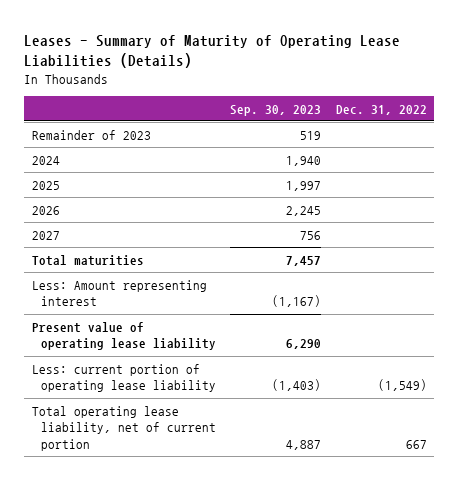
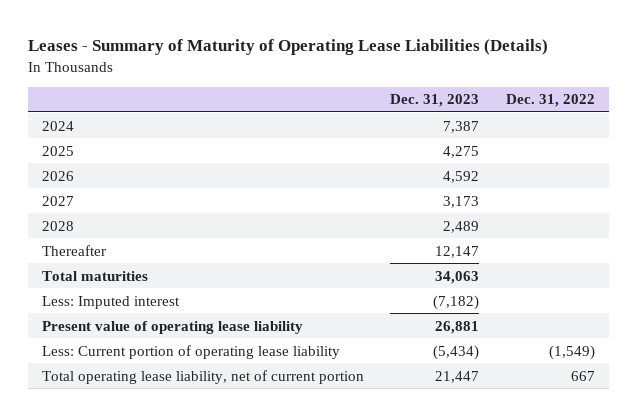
- | Sep. 30, 2023 | Dec. 31, 2022
+ | Dec. 31, 2023 | Dec. 31, 2022
- Remainder of 2023 | 519 |
+ 2028 | 2,489 |
+ Thereafter | 12,147 |
- Less: Amount representing interest | (1,167) |
+ Less: Imputed interest | (7,182) |
- Less: current portion of operating lease liability | (1,403) | (1,549)
+ Less: Current portion of operating lease liability | (5,434) | (1,549)

